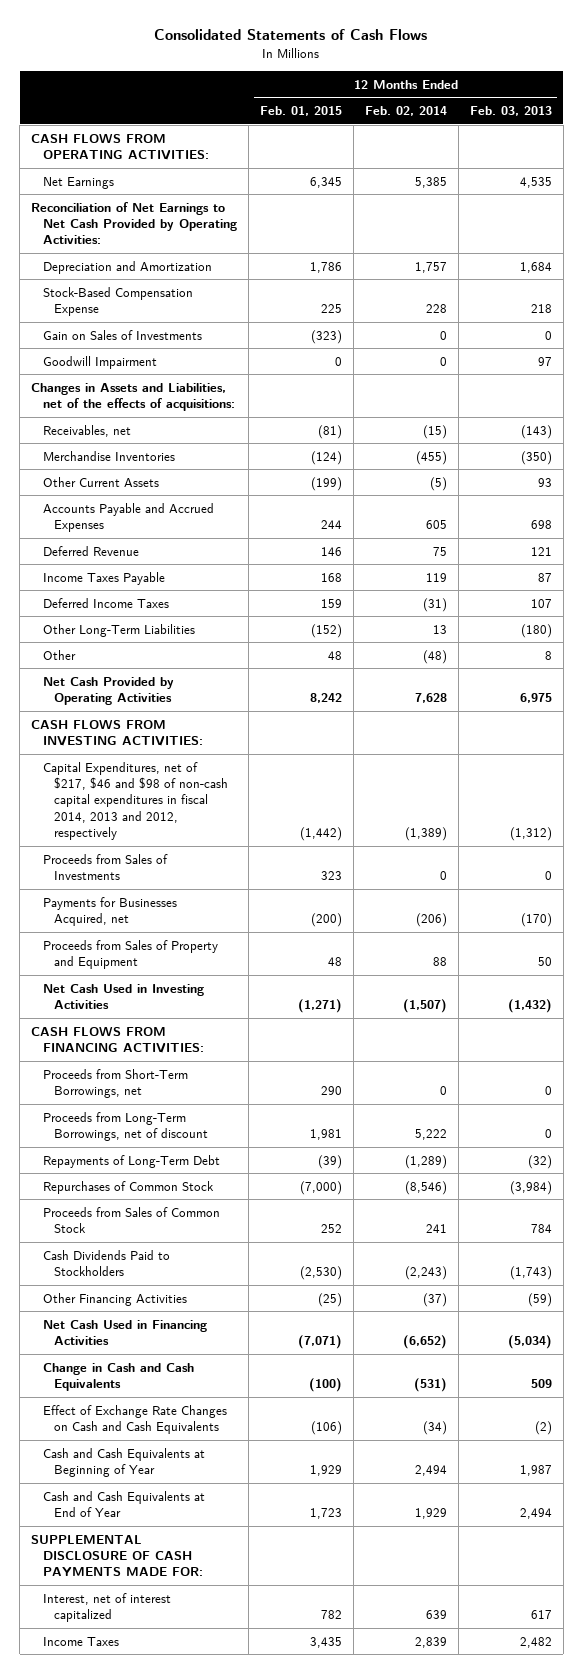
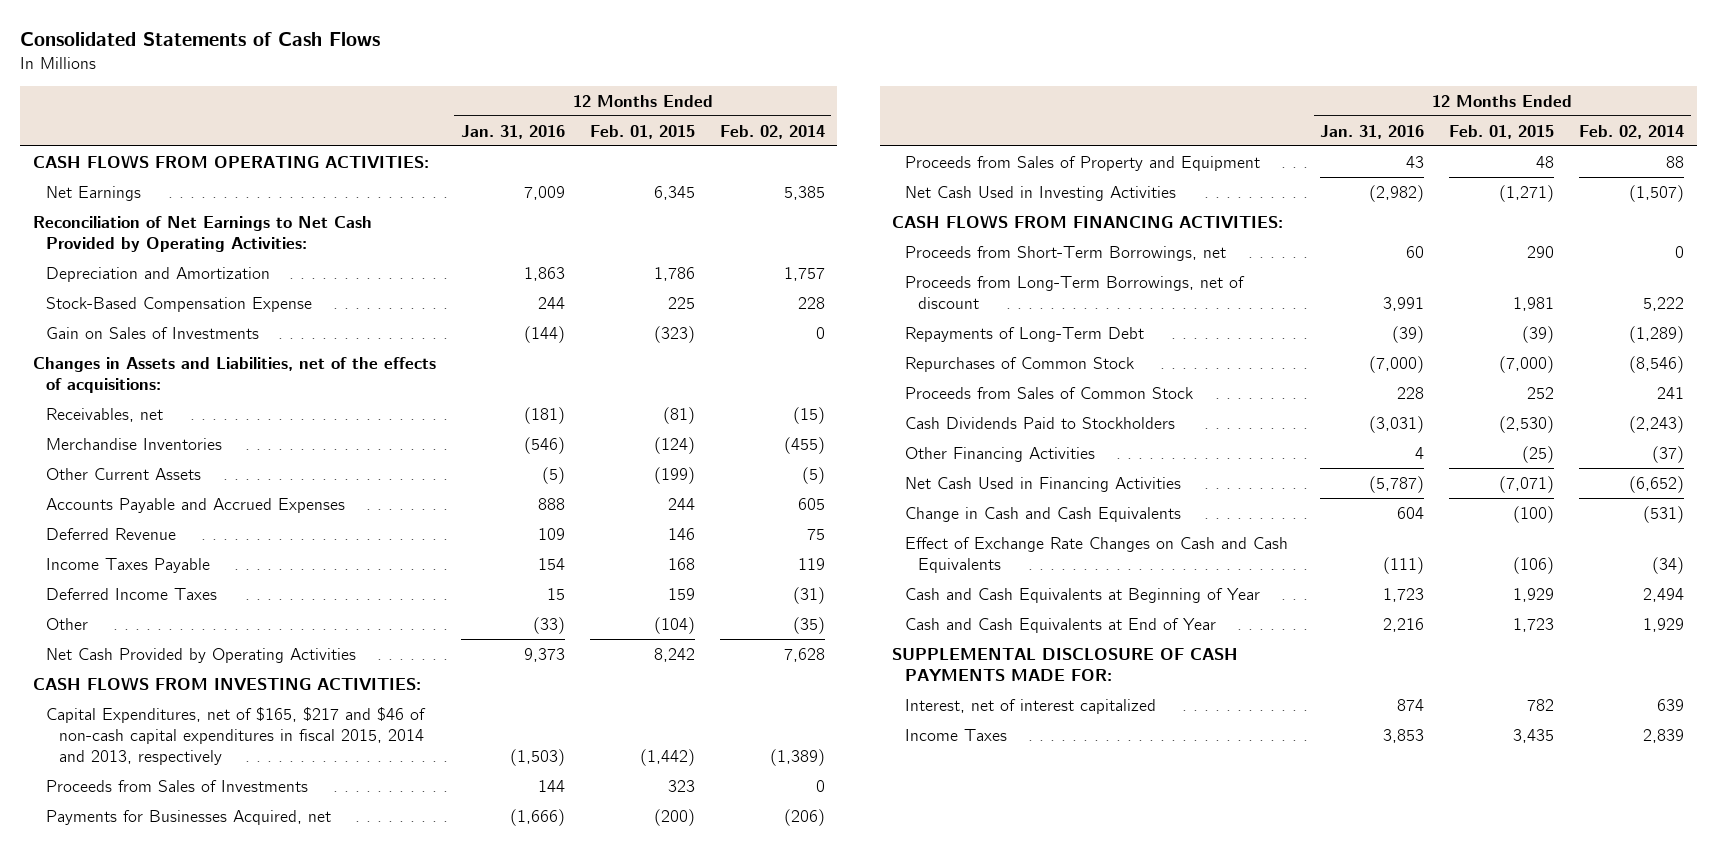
- | 12 Months Ended Feb. 01, 2015 | 12 Months Ended Feb. 02, 2014 | 12 Months Ended Feb. 03, 2013
+ | 12 Months Ended Jan. 31, 2016 | 12 Months Ended Feb. 01, 2015 | 12 Months Ended Feb. 02, 2014
- Goodwill Impairment | 0 | 0 | 97
- Other Long-Term Liabilities | (152) | 13 | (180)
- Other | 48 | (48) | 8
+ Other | (33) | (104) | (35)
- Capital Expenditures, net of $217, $46 and $98 of non-cash capital expenditures in fiscal 2014, 2013 and 2012, respectively | (1,442) | (1,389) | (1,312)
+ Capital Expenditures, net of $165, $217 and $46 of non-cash capital expenditures in fiscal 2015, 2014 and 2013, respectively | (1,503) | (1,442) | (1,389)

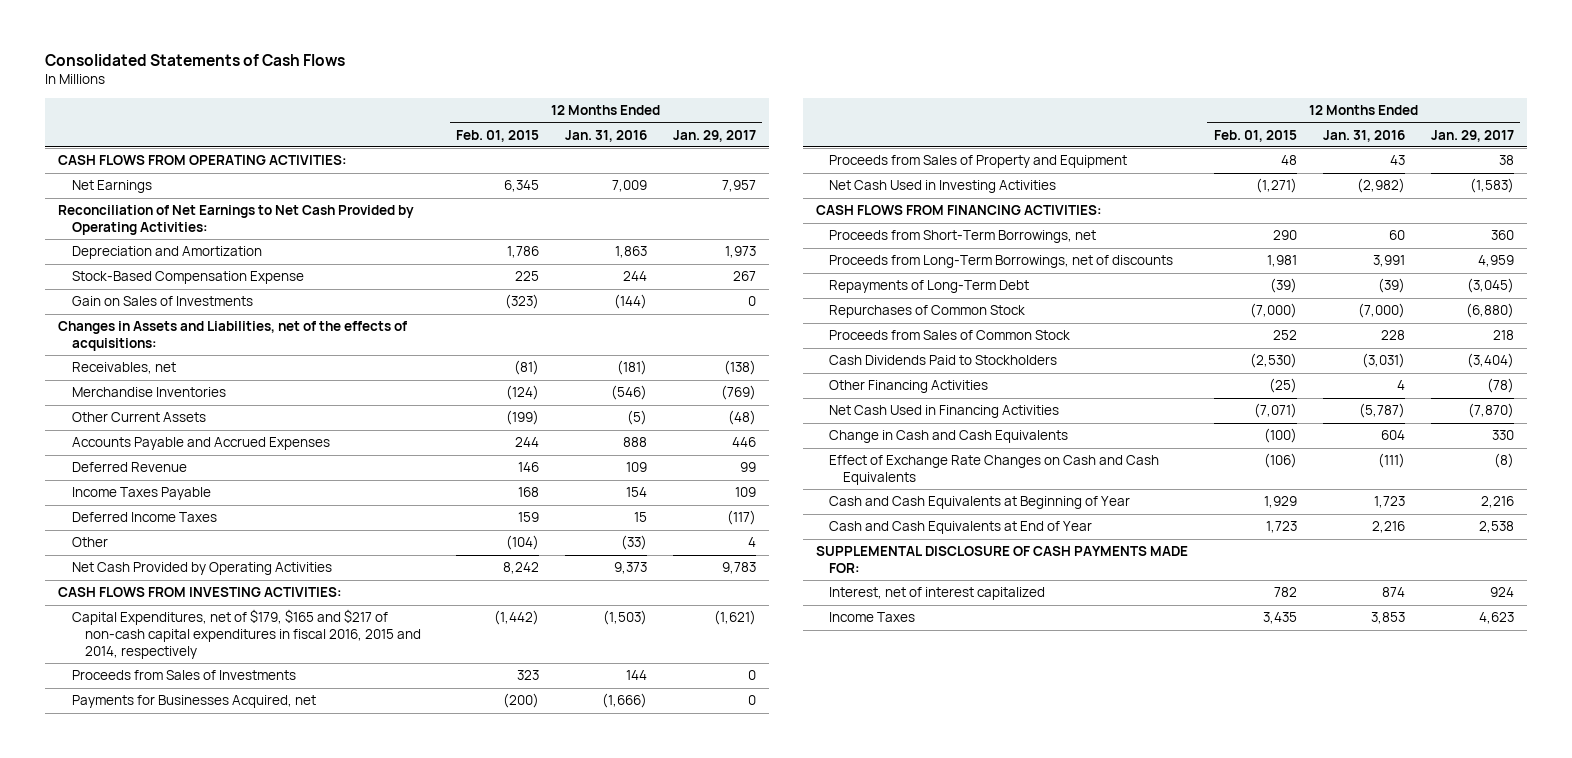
- | 12 Months Ended Jan. 31, 2016 | 12 Months Ended Feb. 01, 2015 | 12 Months Ended Feb. 02, 2014
+ | 12 Months Ended Feb. 01, 2015 | 12 Months Ended Jan. 31, 2016 | 12 Months Ended Jan. 29, 2017
- Capital Expenditures, net of $165, $217 and $46 of non-cash capital expenditures in fiscal 2015, 2014 and 2013, respectively | (1,503) | (1,442) | (1,389)
+ Capital Expenditures, net of $179, $165 and $217 of non-cash capital expenditures in fiscal 2016, 2015 and 2014, respectively | (1,442) | (1,503) | (1,621)
- Proceeds from Long-Term Borrowings, net of discount | 3,991 | 1,981 | 5,222
+ Proceeds from Long-Term Borrowings, net of discounts | 1,981 | 3,991 | 4,959

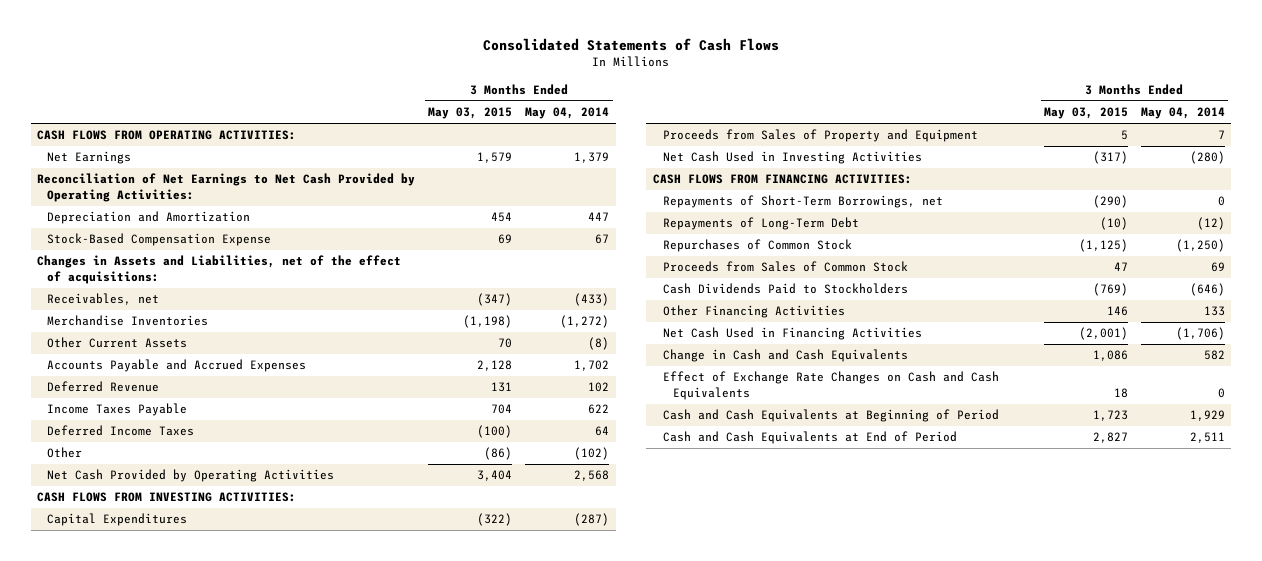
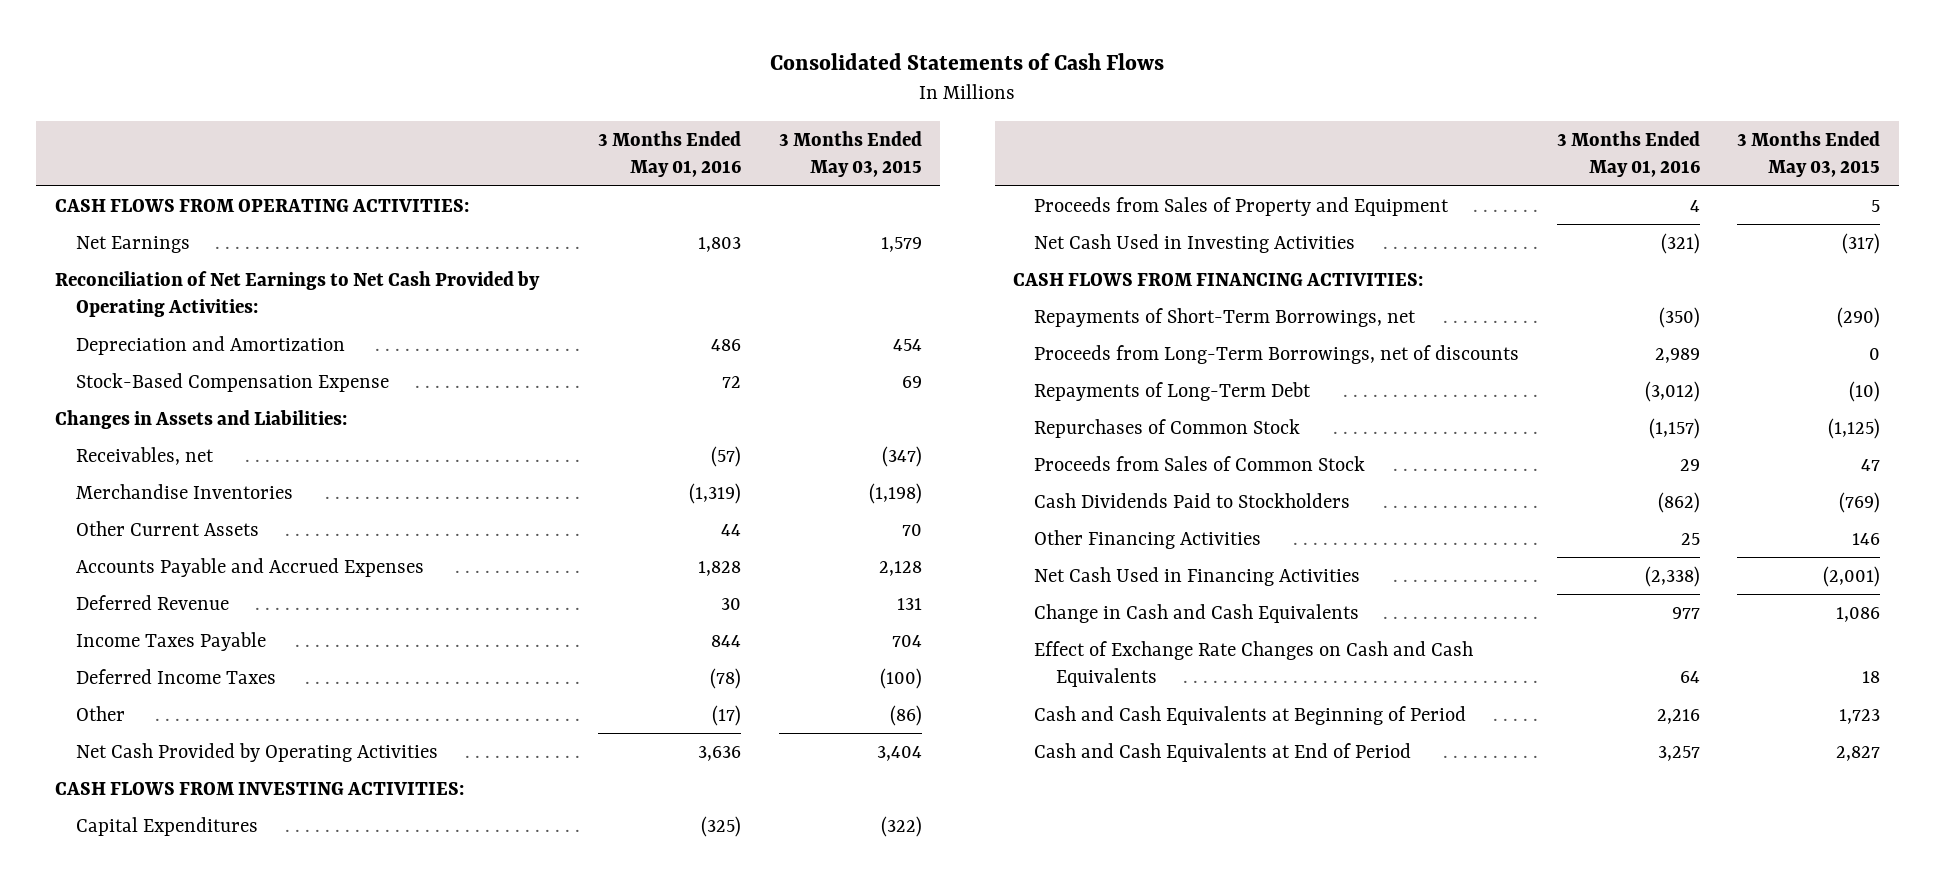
- | 3 Months Ended May 03, 2015 | 3 Months Ended May 04, 2014
+ | 3 Months Ended May 01, 2016 | 3 Months Ended May 03, 2015
- Changes in Assets and Liabilities, net of the effect of acquisitions:
+ Changes in Assets and Liabilities:
+ Proceeds from Long-Term Borrowings, net of discounts | 2,989 | 0

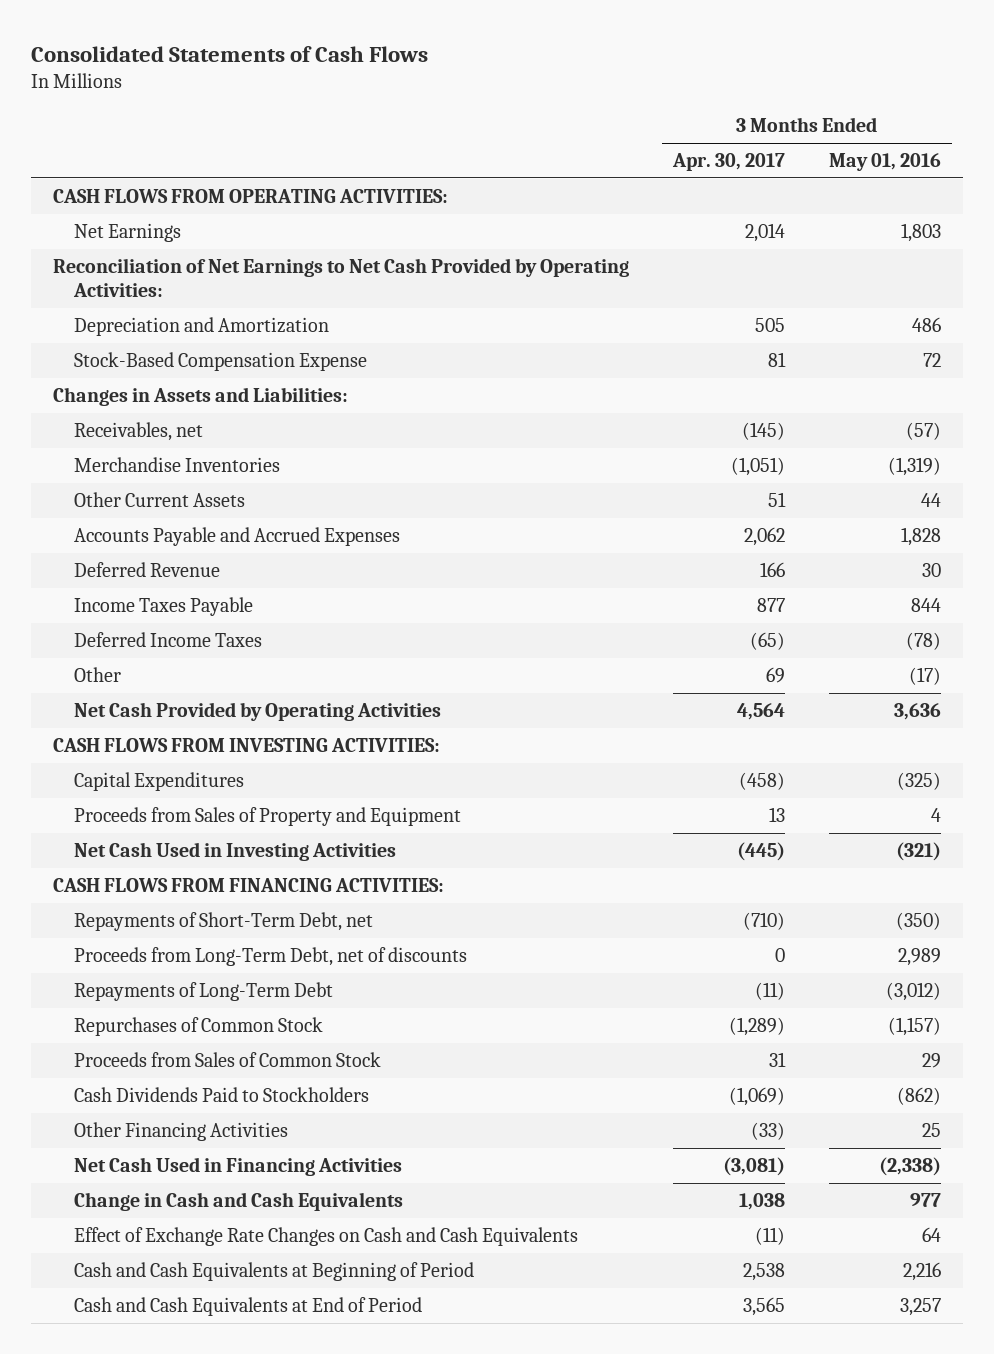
- | 3 Months Ended May 01, 2016 | 3 Months Ended May 03, 2015
+ | 3 Months Ended Apr. 30, 2017 | 3 Months Ended May 01, 2016
- Repayments of Short-Term Borrowings, net | (350) | (290)
- Proceeds from Long-Term Borrowings, net of discounts | 2,989 | 0
+ Repayments of Short-Term Debt, net | (710) | (350)
+ Proceeds from Long-Term Debt, net of discounts | 0 | 2,989

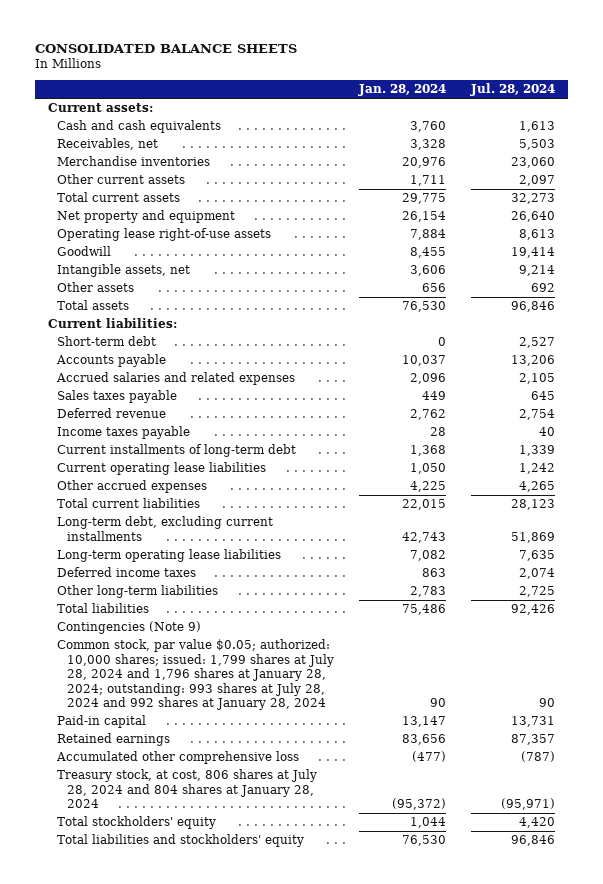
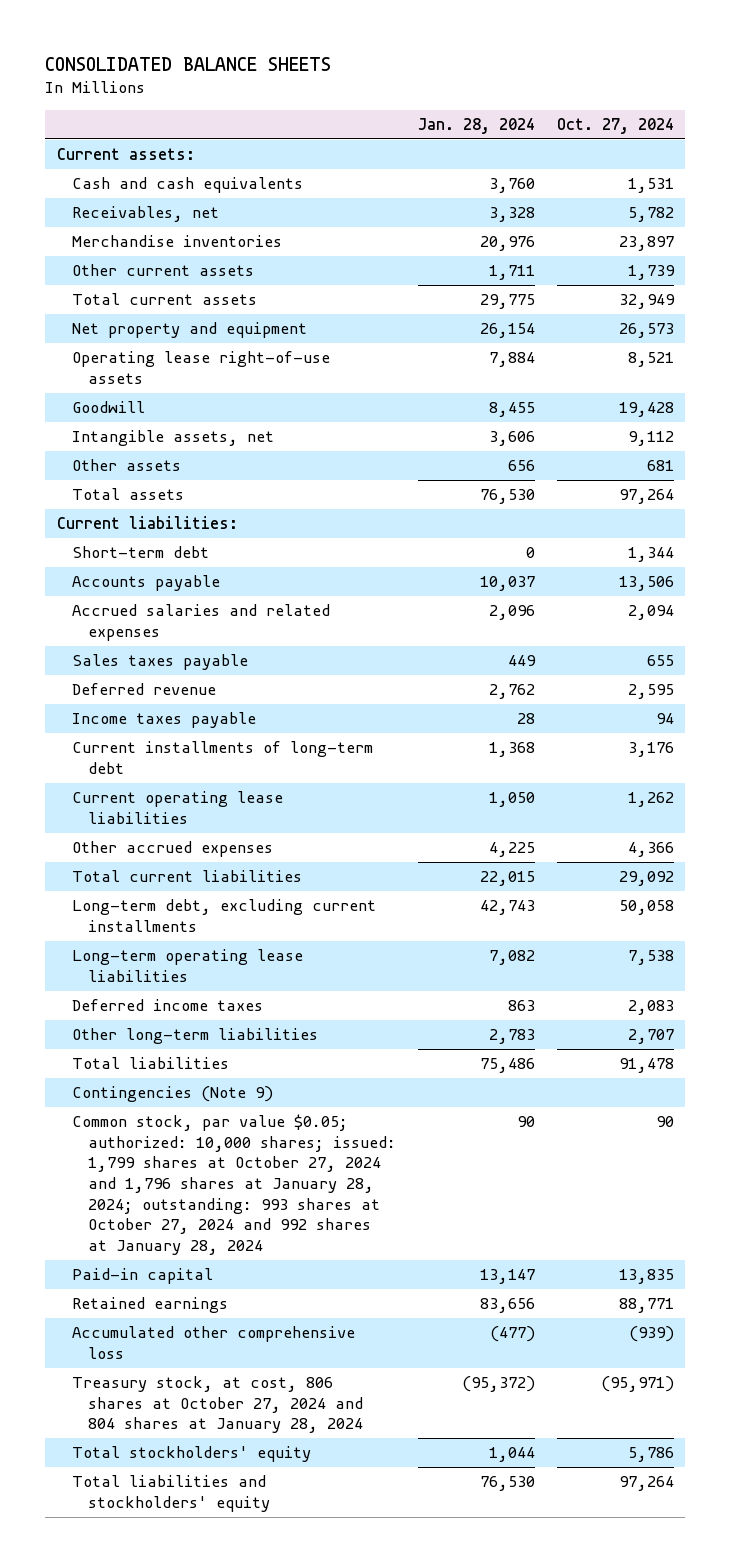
- | Jan. 28, 2024 | Jul. 28, 2024
+ | Jan. 28, 2024 | Oct. 27, 2024
- Common stock, par value $0.05; authorized: 10,000 shares; issued: 1,799 shares at July 28, 2024 and 1,796 shares at January 28, 2024; outstanding: 993 shares at July 28, 2024 and 992 shares at January 28, 2024 | 90 | 90
+ Common stock, par value $0.05; authorized: 10,000 shares; issued: 1,799 shares at October 27, 2024 and 1,796 shares at January 28, 2024; outstanding: 993 shares at October 27, 2024 and 992 shares at January 28, 2024 | 90 | 90
- Treasury stock, at cost, 806 shares at July 28, 2024 and 804 shares at January 28, 2024 | (95,372) | (95,971)
+ Treasury stock, at cost, 806 shares at October 27, 2024 and 804 shares at January 28, 2024 | (95,372) | (95,971)

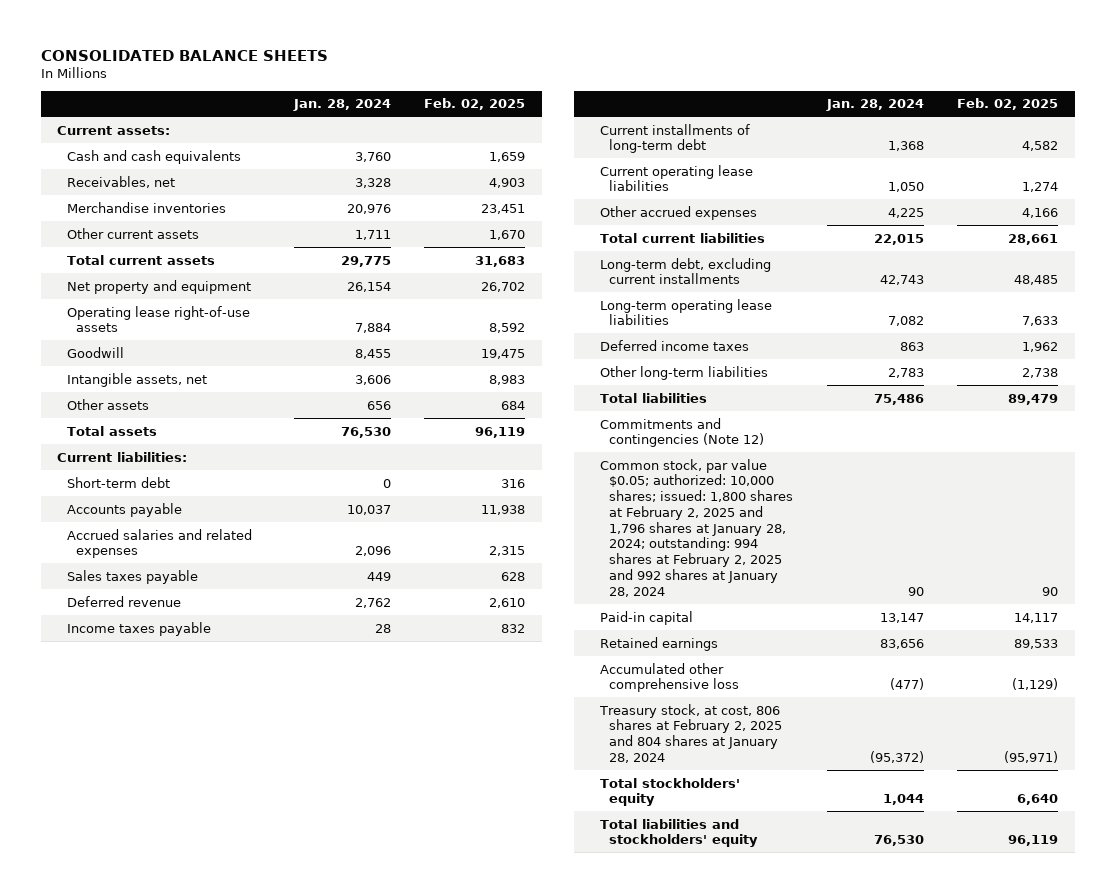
- | Jan. 28, 2024 | Oct. 27, 2024
+ | Jan. 28, 2024 | Feb. 02, 2025
- Contingencies (Note 9)
- Common stock, par value $0.05; authorized: 10,000 shares; issued: 1,799 shares at October 27, 2024 and 1,796 shares at January 28, 2024; outstanding: 993 shares at October 27, 2024 and 992 shares at January 28, 2024 | 90 | 90
+ Commitments and contingencies (Note 12)
+ Common stock, par value $0.05; authorized: 10,000 shares; issued: 1,800 shares at February 2, 2025 and 1,796 shares at January 28, 2024; outstanding: 994 shares at February 2, 2025 and 992 shares at January 28, 2024 | 90 | 90
- Treasury stock, at cost, 806 shares at October 27, 2024 and 804 shares at January 28, 2024 | (95,372) | (95,971)
+ Treasury stock, at cost, 806 shares at February 2, 2025 and 804 shares at January 28, 2024 | (95,372) | (95,971)

